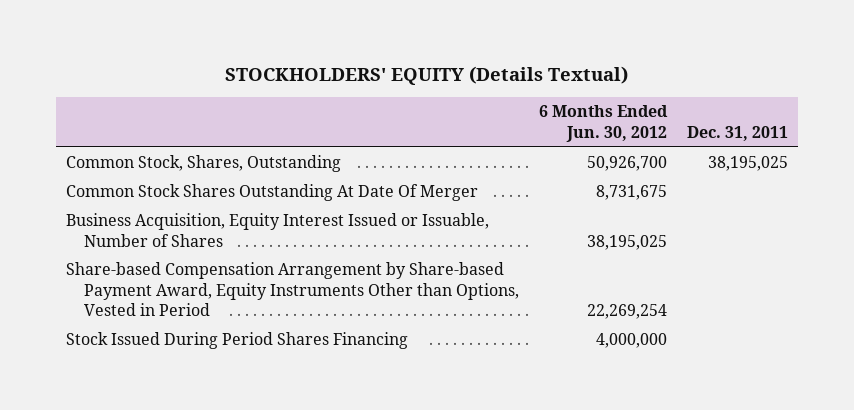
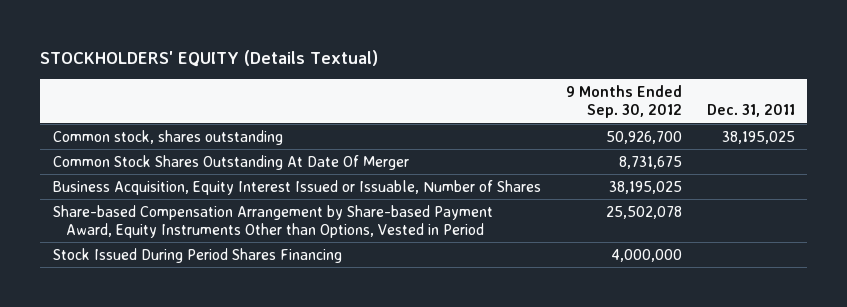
- | 6 Months Ended Jun. 30, 2012 | Dec. 31, 2011
+ | 9 Months Ended Sep. 30, 2012 | Dec. 31, 2011
- Common Stock, Shares, Outstanding | 50,926,700 | 38,195,025
+ Common stock, shares outstanding | 50,926,700 | 38,195,025

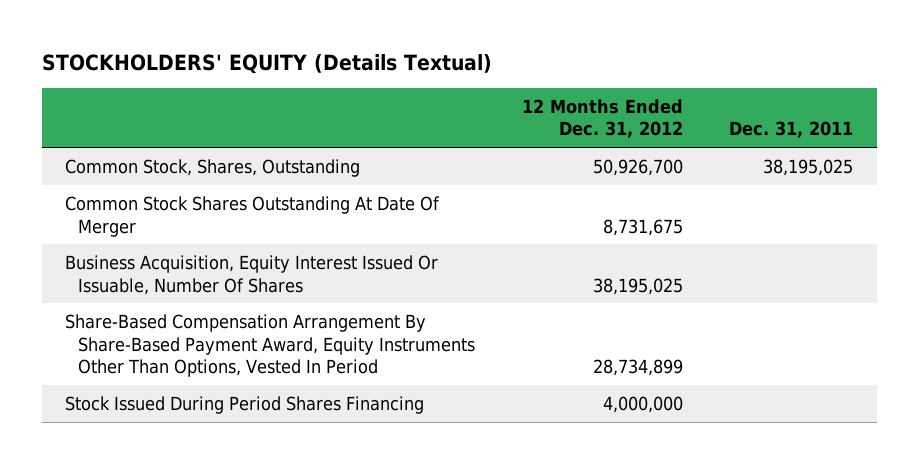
- | 9 Months Ended Sep. 30, 2012 | Dec. 31, 2011
+ | 12 Months Ended Dec. 31, 2012 | Dec. 31, 2011
- Common stock, shares outstanding | 50,926,700 | 38,195,025
+ Common Stock, Shares, Outstanding | 50,926,700 | 38,195,025
- Business Acquisition, Equity Interest Issued or Issuable, Number of Shares | 38,195,025 |
- Share-based Compensation Arrangement by Share-based Payment Award, Equity Instruments Other than Options, Vested in Period | 25,502,078 |
+ Business Acquisition, Equity Interest Issued Or Issuable, Number Of Shares | 38,195,025 |
+ Share-Based Compensation Arrangement By Share-Based Payment Award, Equity Instruments Other Than Options, Vested In Period | 28,734,899 |

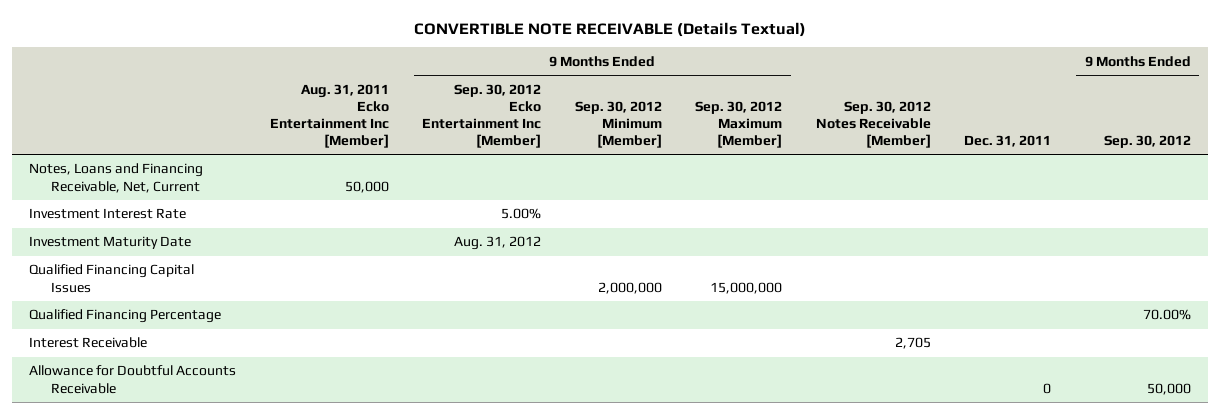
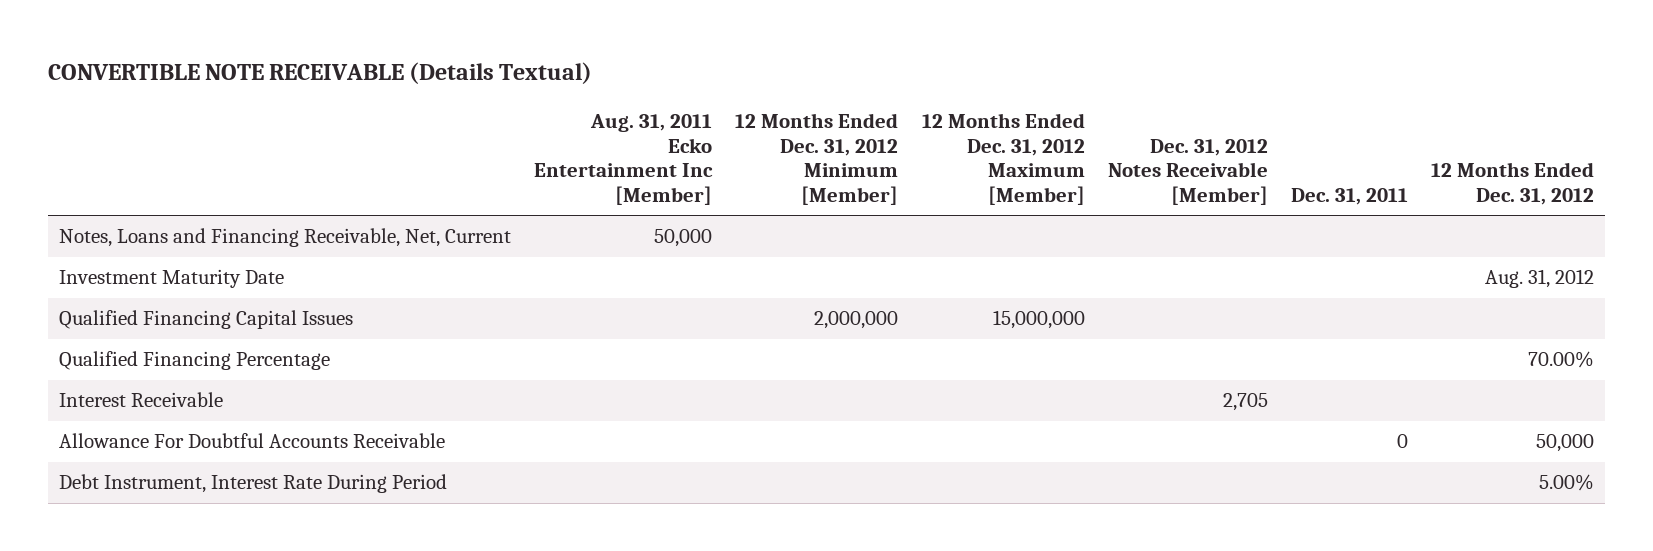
- | Aug. 31, 2011 Ecko Entertainment Inc [Member] | 9 Months Ended Sep. 30, 2012 Ecko Entertainment Inc [Member] | 9 Months Ended Sep. 30, 2012 Minimum [Member] | 9 Months Ended Sep. 30, 2012 Maximum [Member] | Sep. 30, 2012 Notes Receivable [Member] | Dec. 31, 2011 | 9 Months Ended Sep. 30, 2012
+ | Aug. 31, 2011 Ecko Entertainment Inc [Member] | 12 Months Ended Dec. 31, 2012 Minimum [Member] | 12 Months Ended Dec. 31, 2012 Maximum [Member] | Dec. 31, 2012 Notes Receivable [Member] | Dec. 31, 2011 | 12 Months Ended Dec. 31, 2012
- Investment Interest Rate | | 5.00% | | | | |
- Allowance for Doubtful Accounts Receivable | | | | | | 0 | 50,000
+ Allowance For Doubtful Accounts Receivable | | | | | 0 | 50,000
+ Debt Instrument, Interest Rate During Period | | | | | | 5.00%

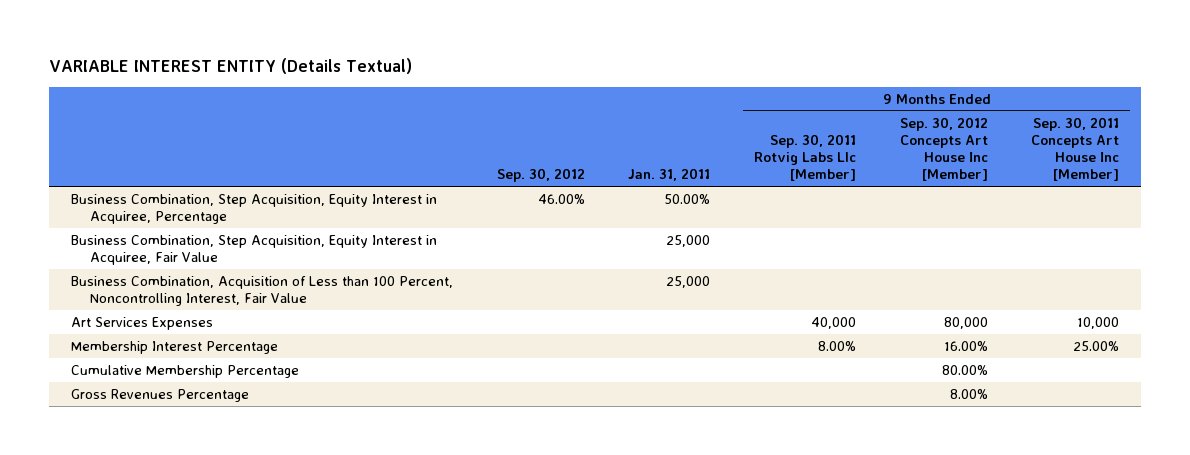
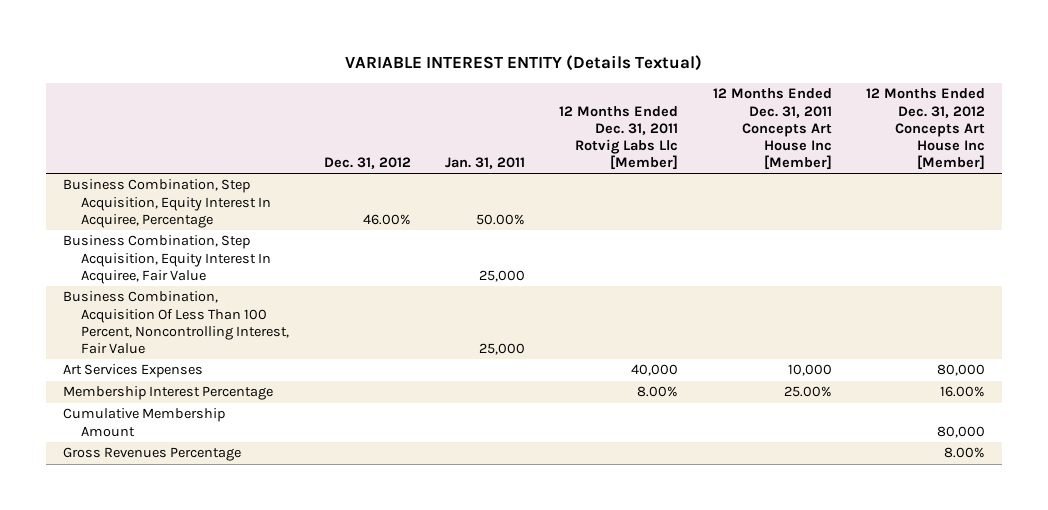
- | Sep. 30, 2012 | Jan. 31, 2011 | 9 Months Ended Sep. 30, 2011 Rotvig Labs Llc [Member] | 9 Months Ended Sep. 30, 2012 Concepts Art House Inc [Member] | 9 Months Ended Sep. 30, 2011 Concepts Art House Inc [Member]
+ | Dec. 31, 2012 | Jan. 31, 2011 | 12 Months Ended Dec. 31, 2011 Rotvig Labs Llc [Member] | 12 Months Ended Dec. 31, 2011 Concepts Art House Inc [Member] | 12 Months Ended Dec. 31, 2012 Concepts Art House Inc [Member]
- Business Combination, Step Acquisition, Equity Interest in Acquiree, Percentage | 46.00% | 50.00% | | |
- Business Combination, Step Acquisition, Equity Interest in Acquiree, Fair Value | | 25,000 | | |
- Business Combination, Acquisition of Less than 100 Percent, Noncontrolling Interest, Fair Value | | 25,000 | | |
+ Business Combination, Step Acquisition, Equity Interest In Acquiree, Percentage | 46.00% | 50.00% | | |
+ Business Combination, Step Acquisition, Equity Interest In Acquiree, Fair Value | | 25,000 | | |
+ Business Combination, Acquisition Of Less Than 100 Percent, Noncontrolling Interest, Fair Value | | 25,000 | | |
- Cumulative Membership Percentage | | | | 80.00% |
+ Cumulative Membership Amount | | | | | 80,000

